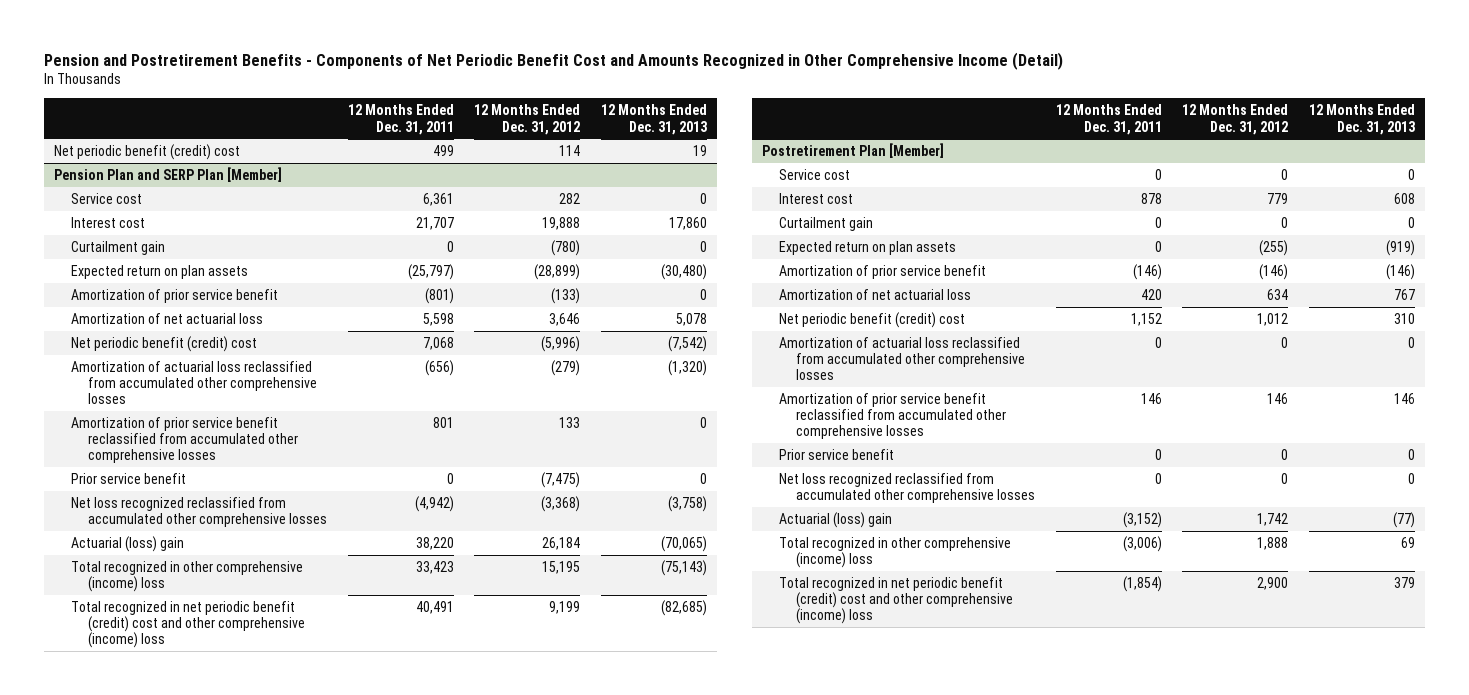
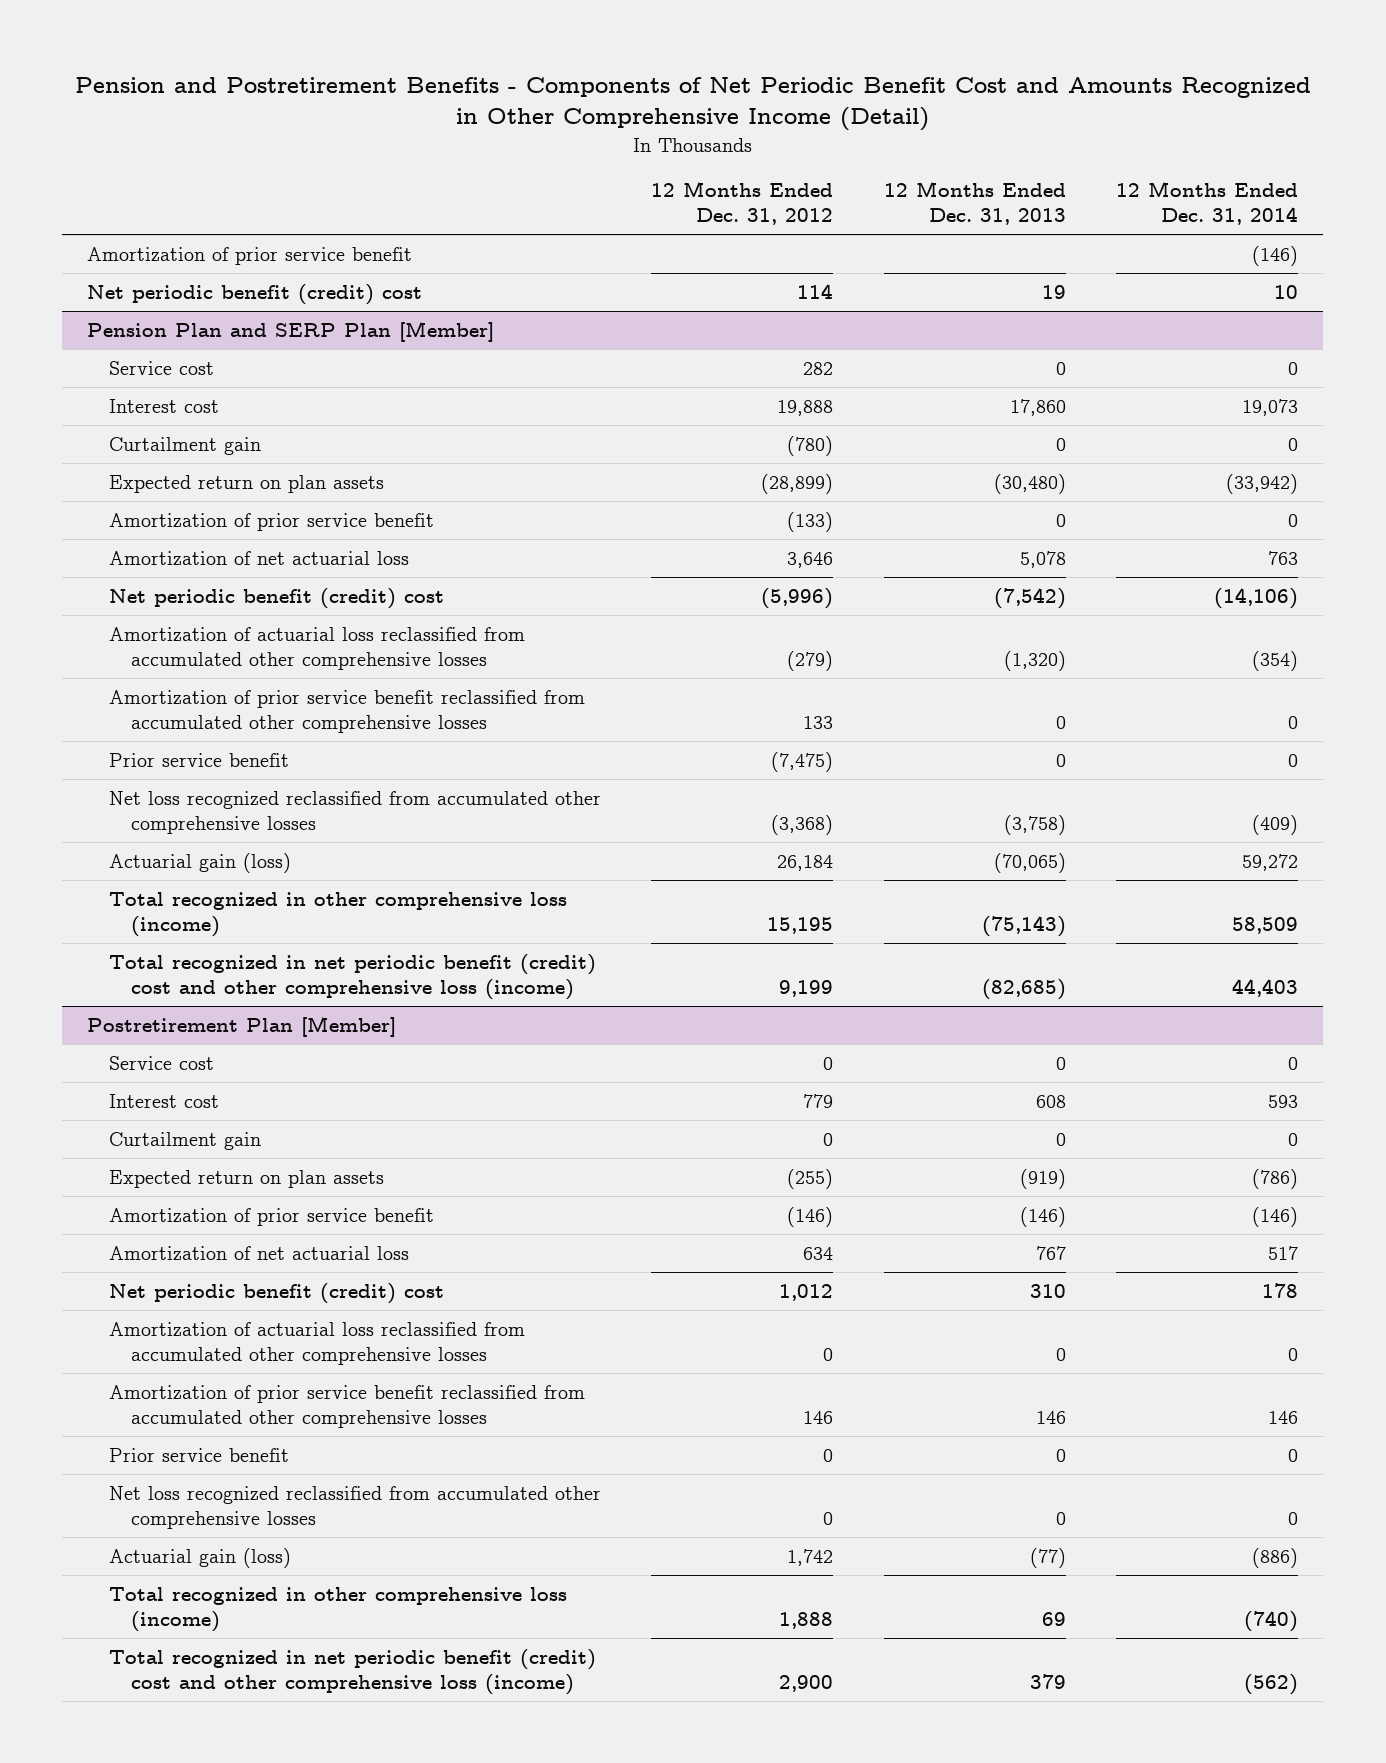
- | 12 Months Ended Dec. 31, 2011 | 12 Months Ended Dec. 31, 2012 | 12 Months Ended Dec. 31, 2013
+ | 12 Months Ended Dec. 31, 2012 | 12 Months Ended Dec. 31, 2013 | 12 Months Ended Dec. 31, 2014
+ Amortization of prior service benefit | | | (146)
@ Pension Plan and SERP Plan [Member]
- Actuarial (loss) gain | 38,220 | 26,184 | (70,065)
- Total recognized in other comprehensive (income) loss | 33,423 | 15,195 | (75,143)
- Total recognized in net periodic benefit (credit) cost and other comprehensive (income) loss | 40,491 | 9,199 | (82,685)
+ Actuarial gain (loss) | 26,184 | (70,065) | 59,272
+ Total recognized in other comprehensive loss (income) | 15,195 | (75,143) | 58,509
+ Total recognized in net periodic benefit (credit) cost and other comprehensive loss (income) | 9,199 | (82,685) | 44,403
@ Postretirement Plan [Member]
- Actuarial (loss) gain | (3,152) | 1,742 | (77)
- Total recognized in other comprehensive (income) loss | (3,006) | 1,888 | 69
- Total recognized in net periodic benefit (credit) cost and other comprehensive (income) loss | (1,854) | 2,900 | 379
+ Actuarial gain (loss) | 1,742 | (77) | (886)
+ Total recognized in other comprehensive loss (income) | 1,888 | 69 | (740)
+ Total recognized in net periodic benefit (credit) cost and other comprehensive loss (income) | 2,900 | 379 | (562)

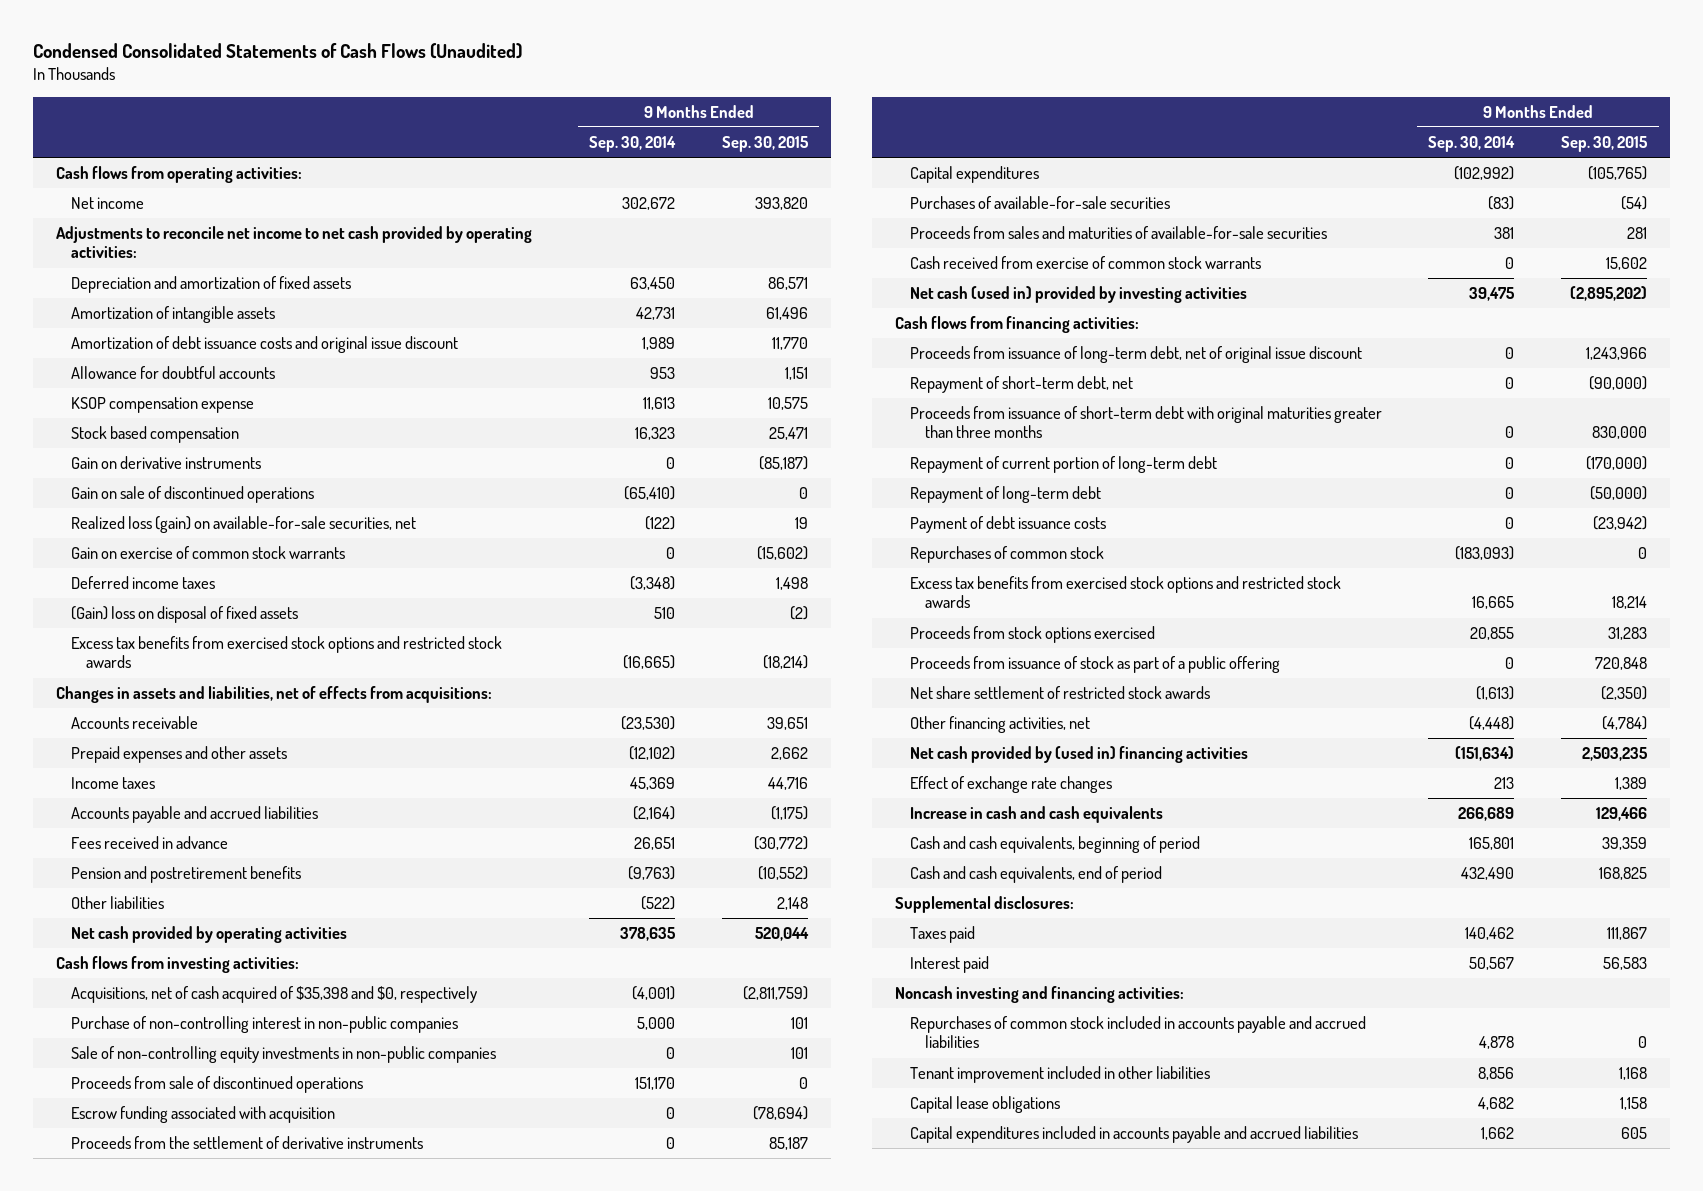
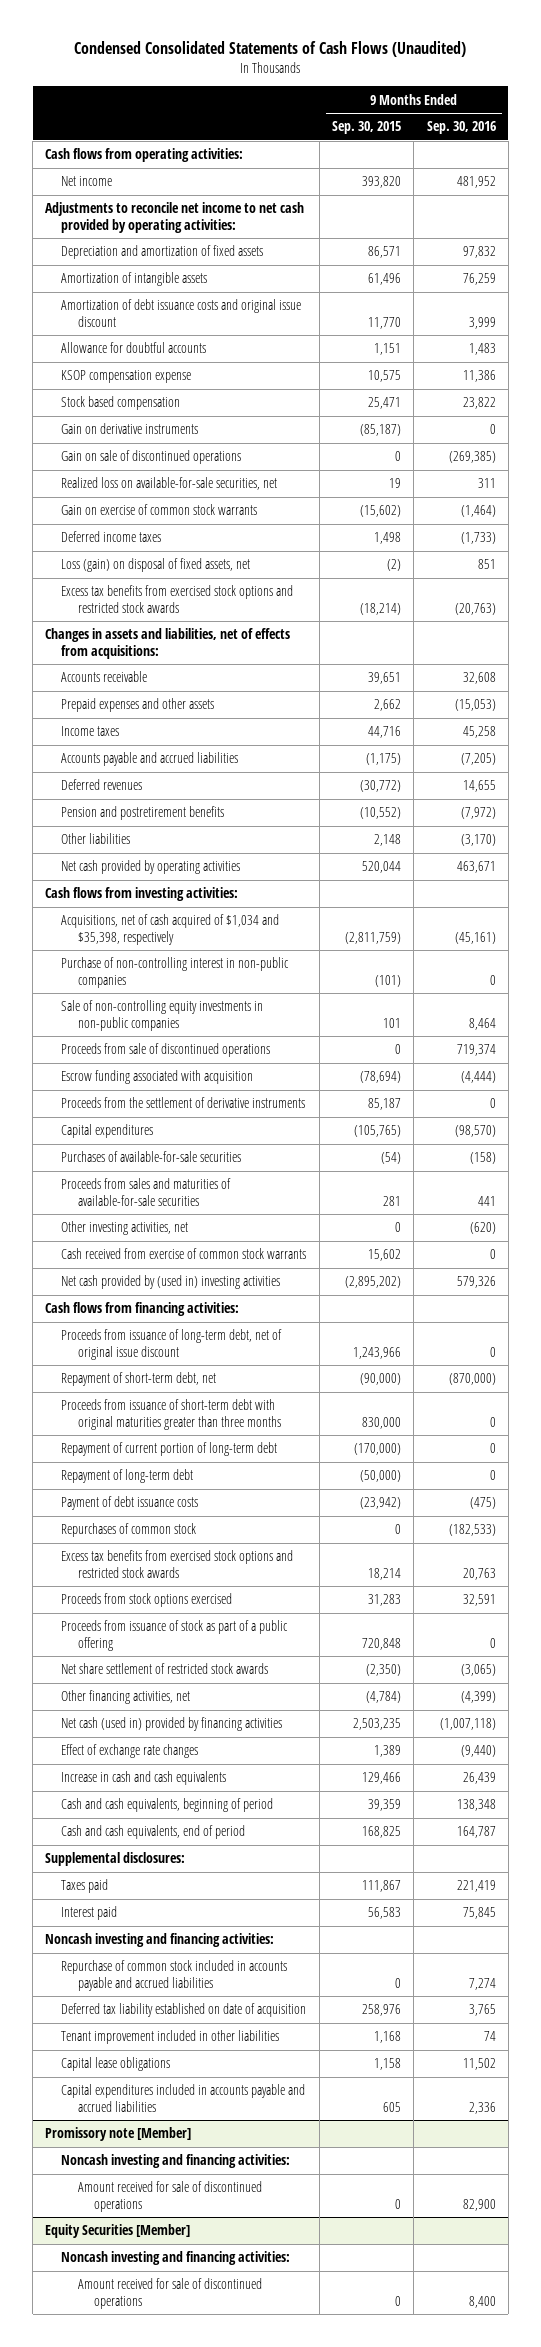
- | 9 Months Ended Sep. 30, 2014 | 9 Months Ended Sep. 30, 2015
+ | 9 Months Ended Sep. 30, 2015 | 9 Months Ended Sep. 30, 2016
- Realized loss (gain) on available-for-sale securities, net | (122) | 19
+ Realized loss on available-for-sale securities, net | 19 | 311
- (Gain) loss on disposal of fixed assets | 510 | (2)
+ Loss (gain) on disposal of fixed assets, net | (2) | 851
- Fees received in advance | 26,651 | (30,772)
+ Deferred revenues | (30,772) | 14,655
- Acquisitions, net of cash acquired of $35,398 and $0, respectively | (4,001) | (2,811,759)
- Purchase of non-controlling interest in non-public companies | 5,000 | 101
+ Acquisitions, net of cash acquired of $1,034 and $35,398, respectively | (2,811,759) | (45,161)
+ Purchase of non-controlling interest in non-public companies | (101) | 0
+ Other investing activities, net | 0 | (620)
- Net cash (used in) provided by investing activities | 39,475 | (2,895,202)
+ Net cash provided by (used in) investing activities | (2,895,202) | 579,326
- Net cash provided by (used in) financing activities | (151,634) | 2,503,235
+ Net cash (used in) provided by financing activities | 2,503,235 | (1,007,118)
- Repurchases of common stock included in accounts payable and accrued liabilities | 4,878 | 0
+ Repurchase of common stock included in accounts payable and accrued liabilities | 0 | 7,274
+ Deferred tax liability established on date of acquisition | 258,976 | 3,765
+ Promissory note [Member]
+ Noncash investing and financing activities:
+ Amount received for sale of discontinued operations | 0 | 82,900
+ Equity Securities [Member]
+ Noncash investing and financing activities:
+ Amount received for sale of discontinued operations | 0 | 8,400

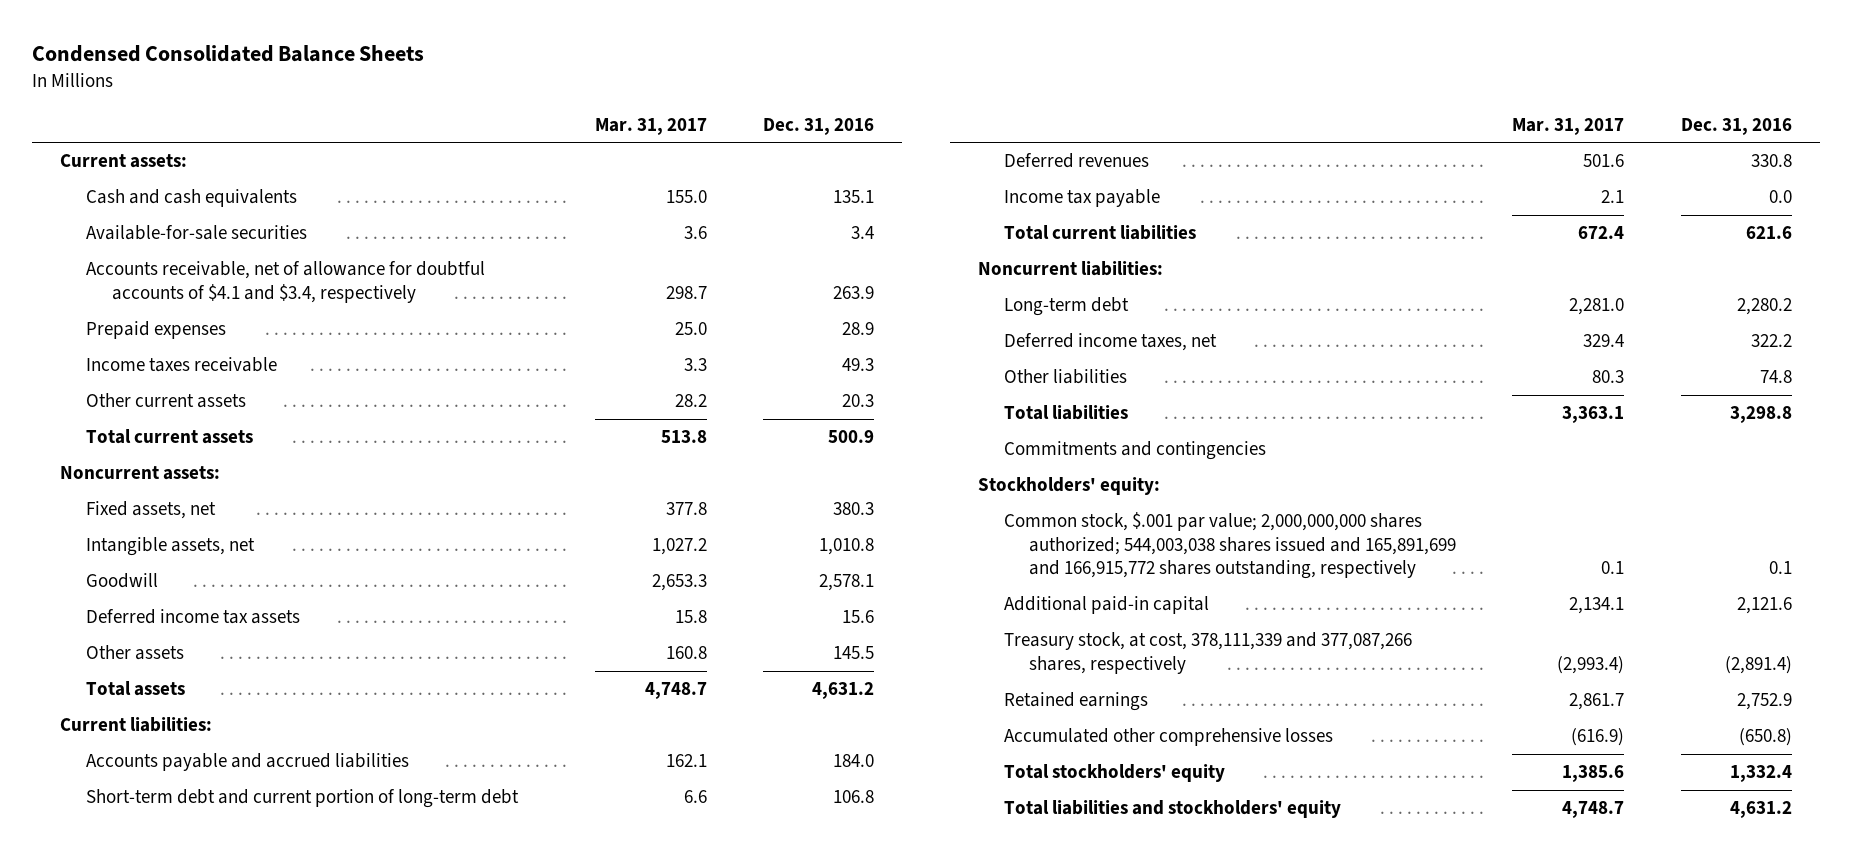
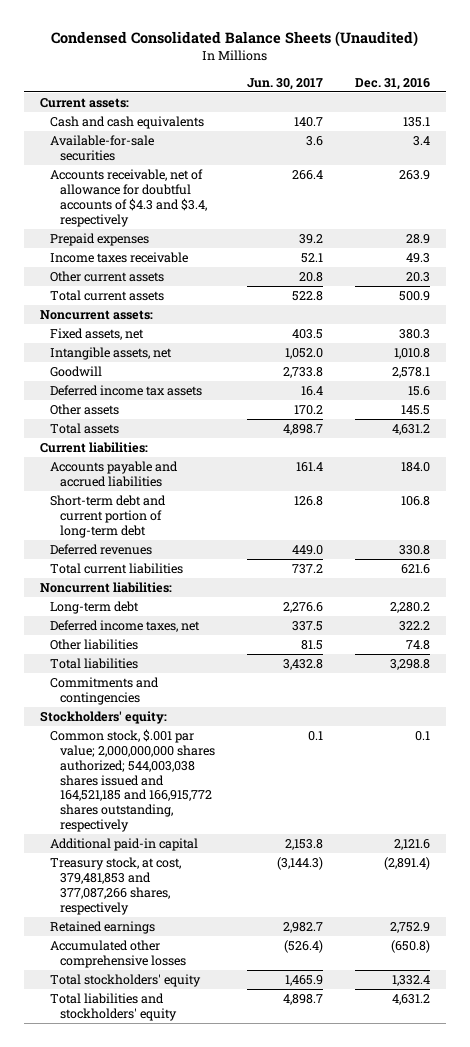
- Condensed Consolidated Balance Sheets
+ Condensed Consolidated Balance Sheets (Unaudited)
- | Mar. 31, 2017 | Dec. 31, 2016
+ | Jun. 30, 2017 | Dec. 31, 2016
- Accounts receivable, net of allowance for doubtful accounts of $4.1 and $3.4, respectively | 298.7 | 263.9
+ Accounts receivable, net of allowance for doubtful accounts of $4.3 and $3.4, respectively | 266.4 | 263.9
- Income tax payable | 2.1 | 0.0
- Common stock, $.001 par value; 2,000,000,000 shares authorized; 544,003,038 shares issued and 165,891,699 and 166,915,772 shares outstanding, respectively | 0.1 | 0.1
+ Common stock, $.001 par value; 2,000,000,000 shares authorized; 544,003,038 shares issued and 164,521,185 and 166,915,772 shares outstanding, respectively | 0.1 | 0.1
- Treasury stock, at cost, 378,111,339 and 377,087,266 shares, respectively | (2,993.4) | (2,891.4)
+ Treasury stock, at cost, 379,481,853 and 377,087,266 shares, respectively | (3,144.3) | (2,891.4)

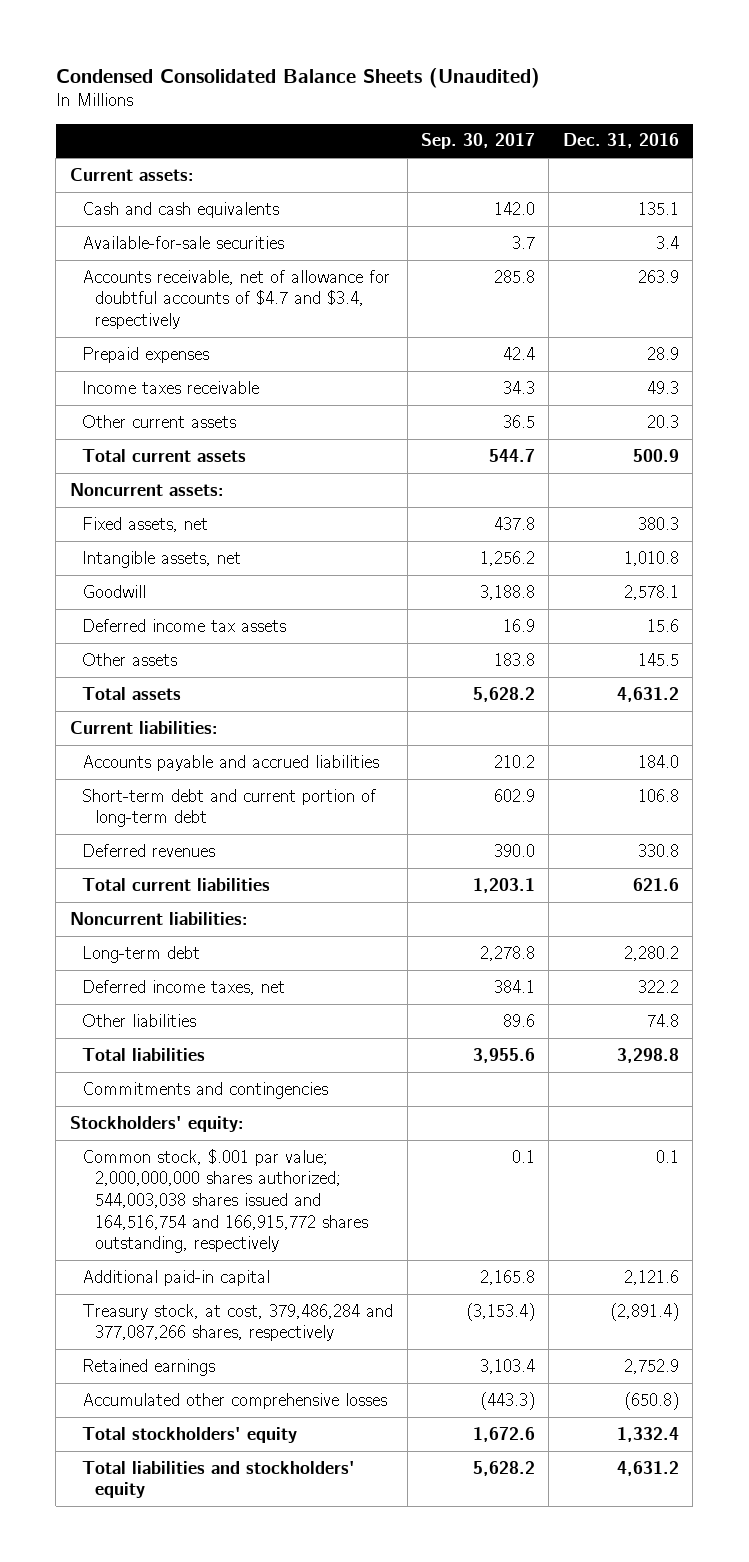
- | Jun. 30, 2017 | Dec. 31, 2016
+ | Sep. 30, 2017 | Dec. 31, 2016
- Accounts receivable, net of allowance for doubtful accounts of $4.3 and $3.4, respectively | 266.4 | 263.9
+ Accounts receivable, net of allowance for doubtful accounts of $4.7 and $3.4, respectively | 285.8 | 263.9
- Common stock, $.001 par value; 2,000,000,000 shares authorized; 544,003,038 shares issued and 164,521,185 and 166,915,772 shares outstanding, respectively | 0.1 | 0.1
+ Common stock, $.001 par value; 2,000,000,000 shares authorized; 544,003,038 shares issued and 164,516,754 and 166,915,772 shares outstanding, respectively | 0.1 | 0.1
- Treasury stock, at cost, 379,481,853 and 377,087,266 shares, respectively | (3,144.3) | (2,891.4)
+ Treasury stock, at cost, 379,486,284 and 377,087,266 shares, respectively | (3,153.4) | (2,891.4)

